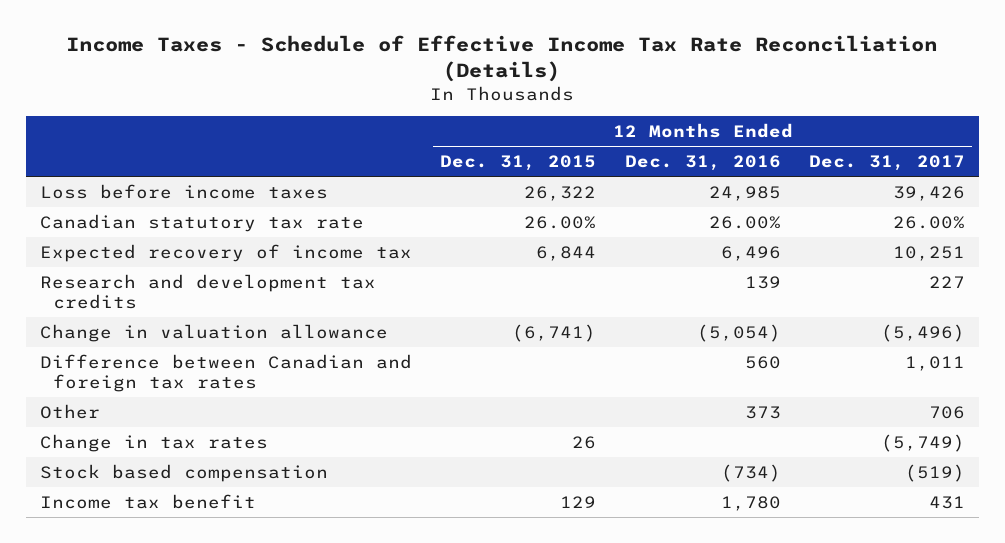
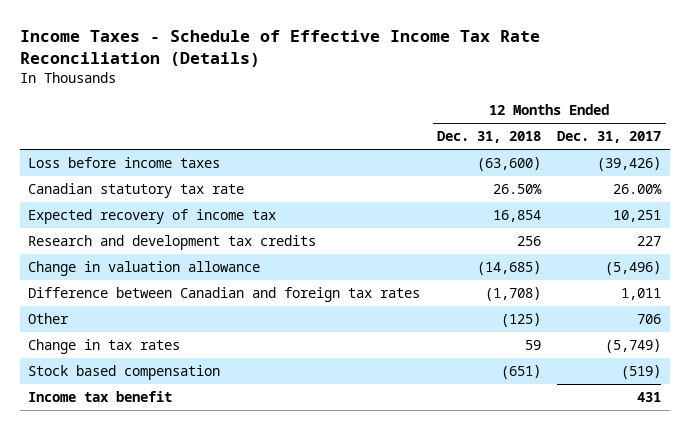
- | 12 Months Ended Dec. 31, 2015 | 12 Months Ended Dec. 31, 2016 | 12 Months Ended Dec. 31, 2017
+ | 12 Months Ended Dec. 31, 2018 | 12 Months Ended Dec. 31, 2017
- Loss before income taxes | 26,322 | 24,985 | 39,426
+ Loss before income taxes | (63,600) | (39,426)

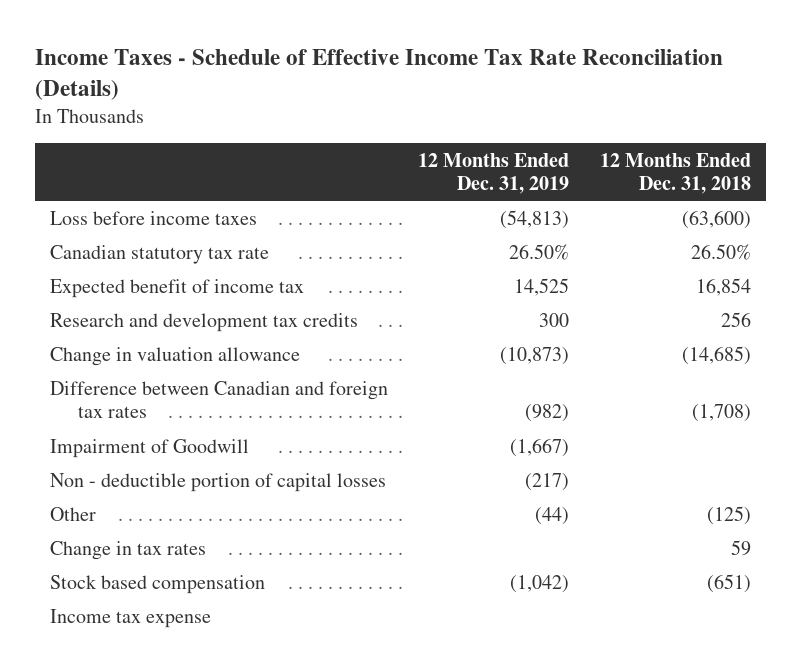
- | 12 Months Ended Dec. 31, 2018 | 12 Months Ended Dec. 31, 2017
+ | 12 Months Ended Dec. 31, 2019 | 12 Months Ended Dec. 31, 2018
- Expected recovery of income tax | 16,854 | 10,251
+ Expected benefit of income tax | 14,525 | 16,854
+ Impairment of Goodwill | (1,667) |
+ Non - deductible portion of capital losses | (217) |
- Income tax benefit | | 431
+ Income tax expense

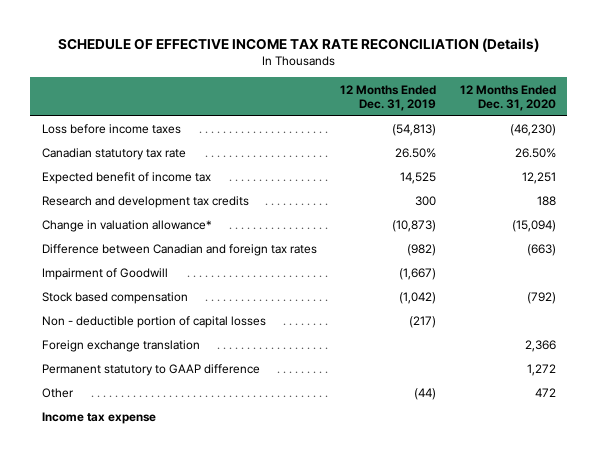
- Income Taxes - Schedule of Effective Income Tax Rate Reconciliation (Details)
+ SCHEDULE OF EFFECTIVE INCOME TAX RATE RECONCILIATION (Details)
- | 12 Months Ended Dec. 31, 2019 | 12 Months Ended Dec. 31, 2018
+ | 12 Months Ended Dec. 31, 2019 | 12 Months Ended Dec. 31, 2020
- Change in valuation allowance | (10,873) | (14,685)
+ Change in valuation allowance* | (10,873) | (15,094)
moved up: Stock based compensation | (1,042) | (792)
+ Foreign exchange translation | | 2,366
+ Permanent statutory to GAAP difference | | 1,272
- Change in tax rates | | 59

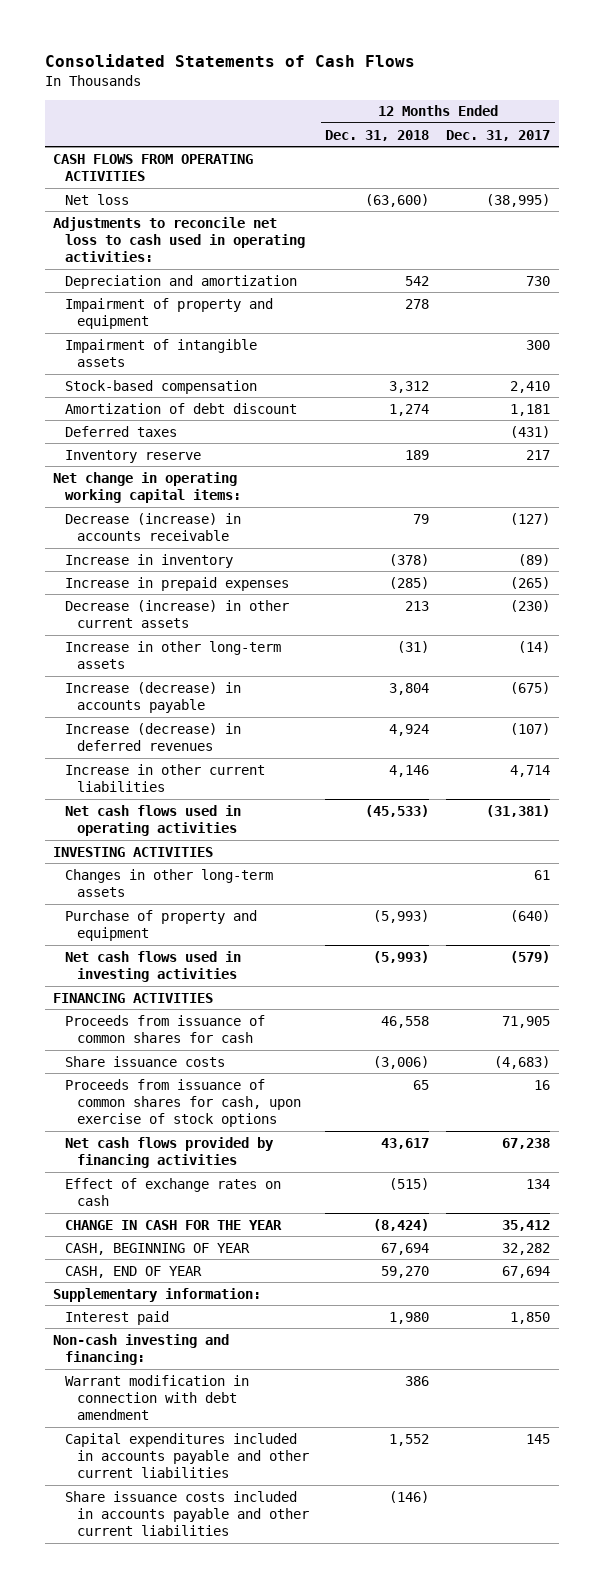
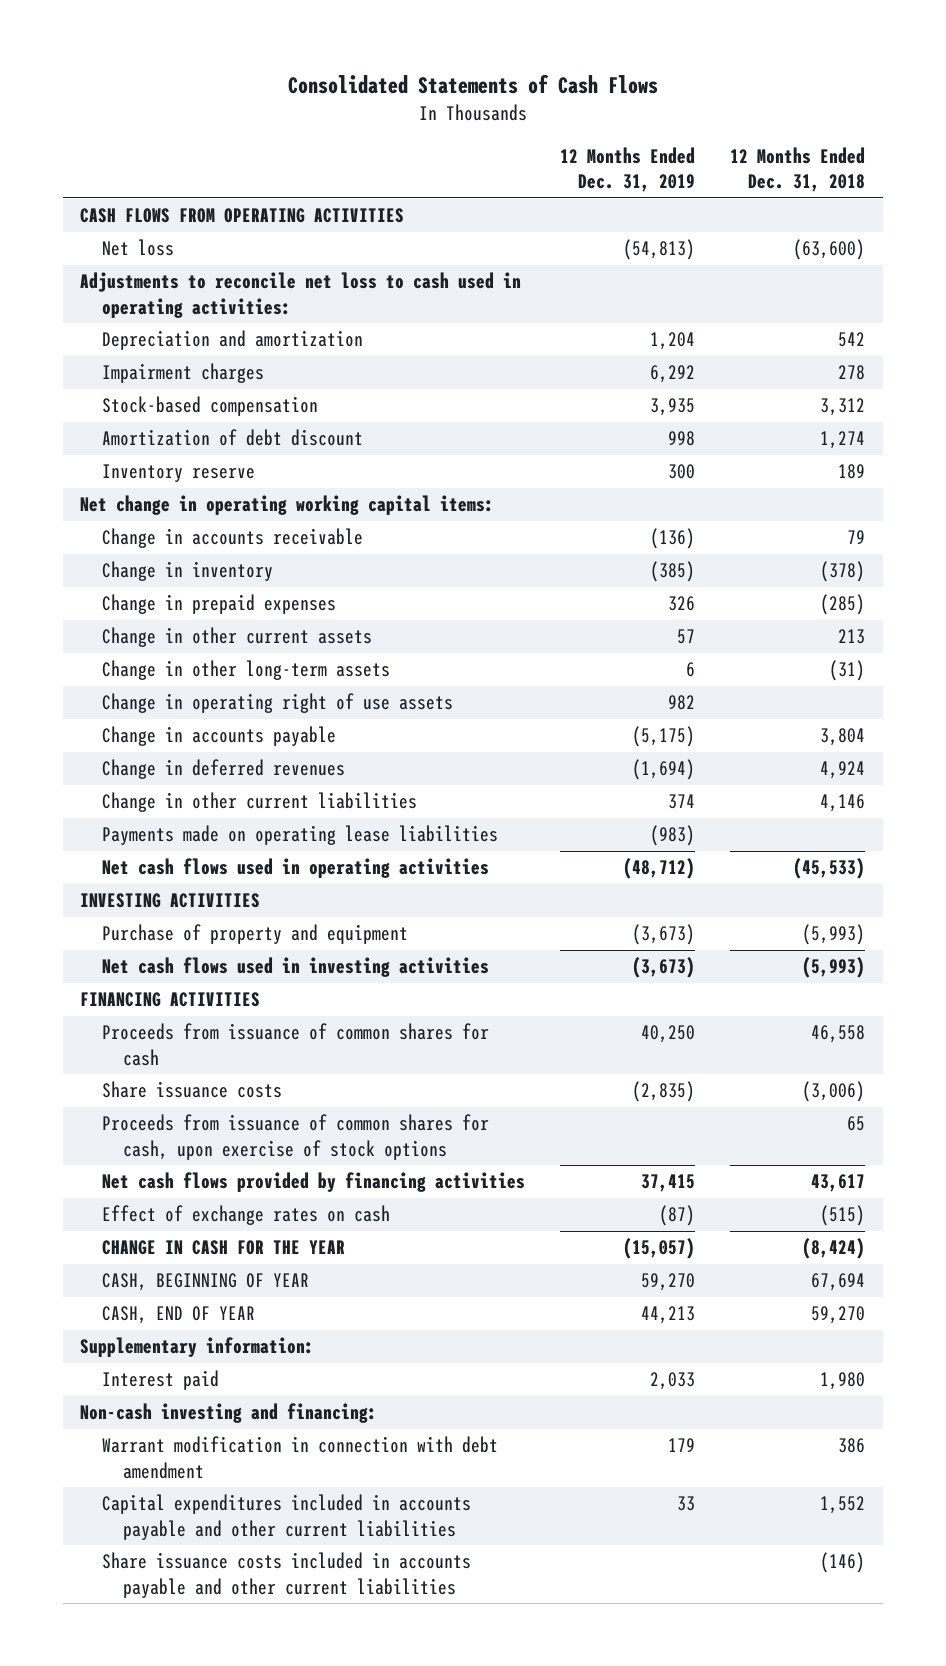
- | 12 Months Ended Dec. 31, 2018 | 12 Months Ended Dec. 31, 2017
+ | 12 Months Ended Dec. 31, 2019 | 12 Months Ended Dec. 31, 2018
- Impairment of property and equipment | 278 |
- Impairment of intangible assets | | 300
+ Impairment charges | 6,292 | 278
- Deferred taxes | | (431)
- Decrease (increase) in accounts receivable | 79 | (127)
- Increase in inventory | (378) | (89)
- Increase in prepaid expenses | (285) | (265)
- Decrease (increase) in other current assets | 213 | (230)
- Increase in other long-term assets | (31) | (14)
- Increase (decrease) in accounts payable | 3,804 | (675)
- Increase (decrease) in deferred revenues | 4,924 | (107)
- Increase in other current liabilities | 4,146 | 4,714
+ Change in accounts receivable | (136) | 79
+ Change in inventory | (385) | (378)
+ Change in prepaid expenses | 326 | (285)
+ Change in other current assets | 57 | 213
+ Change in other long-term assets | 6 | (31)
+ Change in operating right of use assets | 982 |
+ Change in accounts payable | (5,175) | 3,804
+ Change in deferred revenues | (1,694) | 4,924
+ Change in other current liabilities | 374 | 4,146
+ Payments made on operating lease liabilities | (983) |
- Changes in other long-term assets | | 61

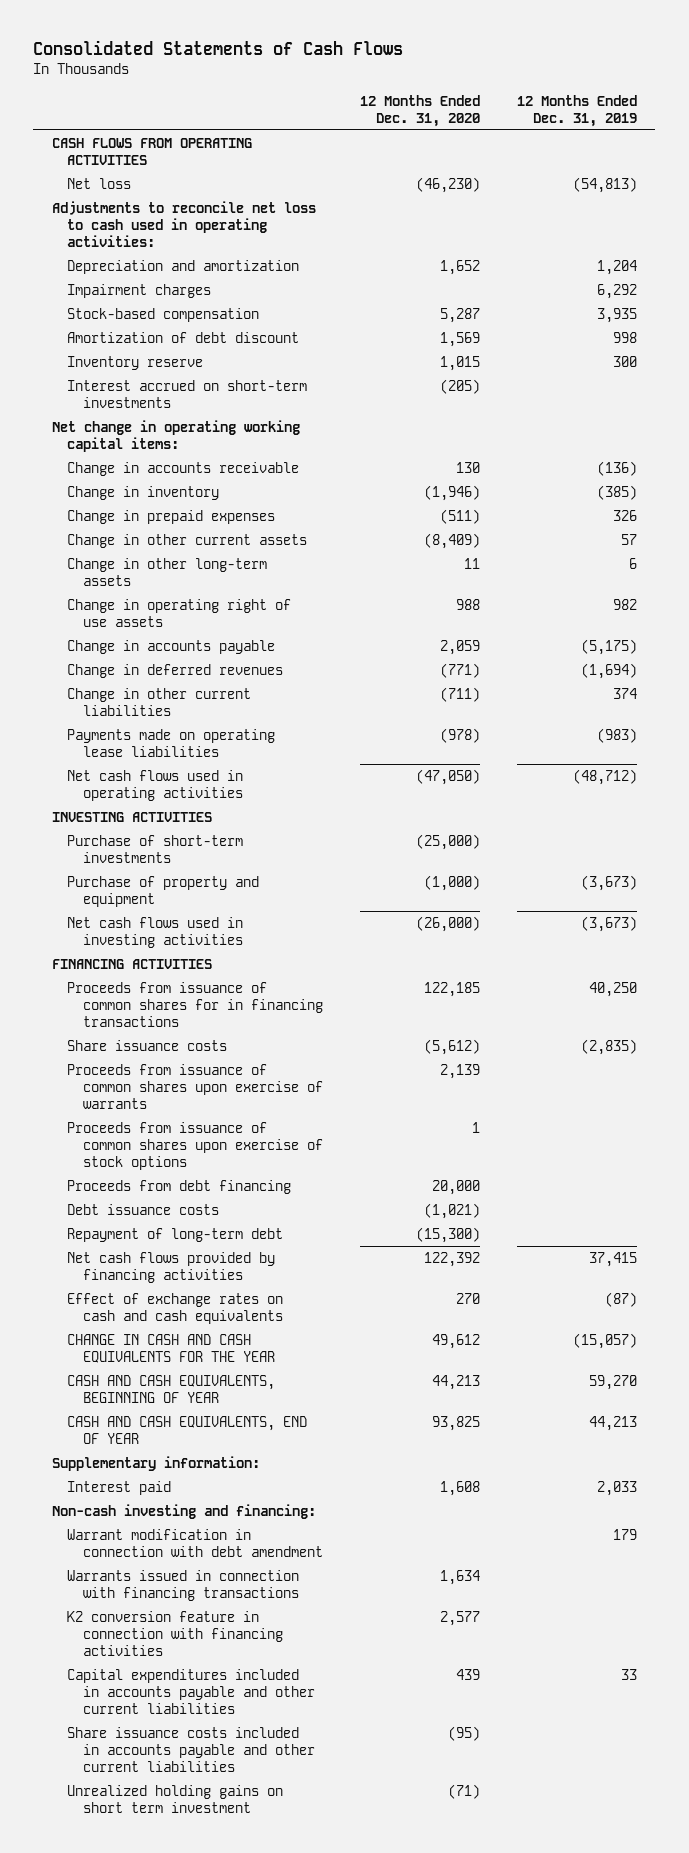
- | 12 Months Ended Dec. 31, 2019 | 12 Months Ended Dec. 31, 2018
+ | 12 Months Ended Dec. 31, 2020 | 12 Months Ended Dec. 31, 2019
+ Interest accrued on short-term investments | (205) |
+ Purchase of short-term investments | (25,000) |
- Proceeds from issuance of common shares for cash | 40,250 | 46,558
+ Proceeds from issuance of common shares for in financing transactions | 122,185 | 40,250
- Proceeds from issuance of common shares for cash, upon exercise of stock options | | 65
+ Proceeds from issuance of common shares upon exercise of warrants | 2,139 |
+ Proceeds from issuance of common shares upon exercise of stock options | 1 |
+ Proceeds from debt financing | 20,000 |
+ Debt issuance costs | (1,021) |
+ Repayment of long-term debt | (15,300) |
- Effect of exchange rates on cash | (87) | (515)
- CHANGE IN CASH FOR THE YEAR | (15,057) | (8,424)
- CASH, BEGINNING OF YEAR | 59,270 | 67,694
- CASH, END OF YEAR | 44,213 | 59,270
+ Effect of exchange rates on cash and cash equivalents | 270 | (87)
+ CHANGE IN CASH AND CASH EQUIVALENTS FOR THE YEAR | 49,612 | (15,057)
+ CASH AND CASH EQUIVALENTS, BEGINNING OF YEAR | 44,213 | 59,270
+ CASH AND CASH EQUIVALENTS, END OF YEAR | 93,825 | 44,213
+ Warrants issued in connection with financing transactions | 1,634 |
+ K2 conversion feature in connection with financing activities | 2,577 |
+ Unrealized holding gains on short term investment | (71) |

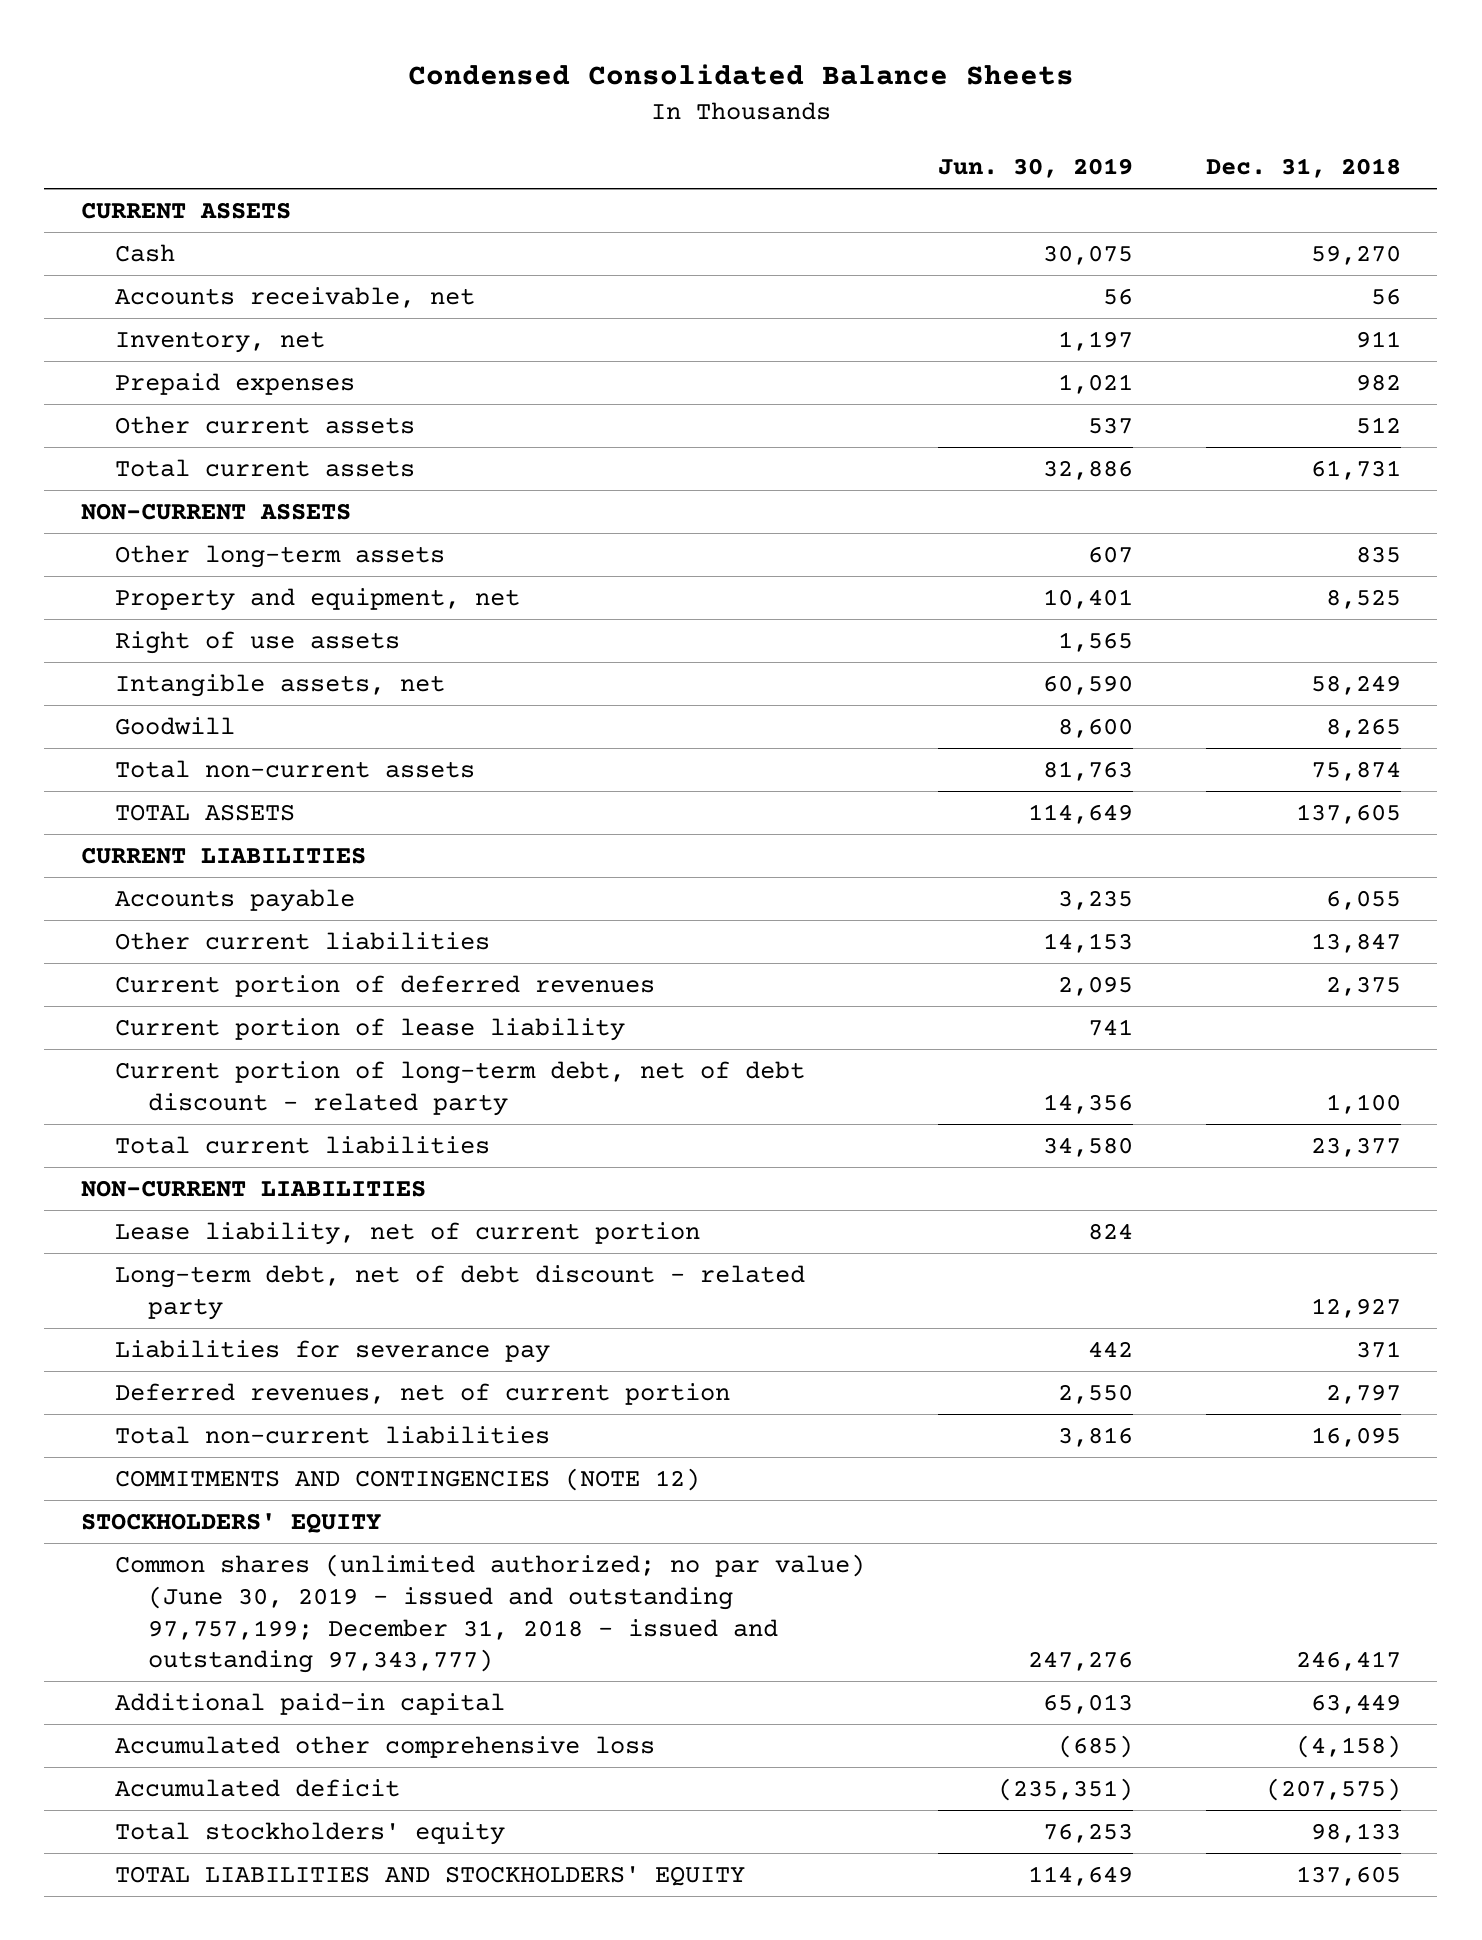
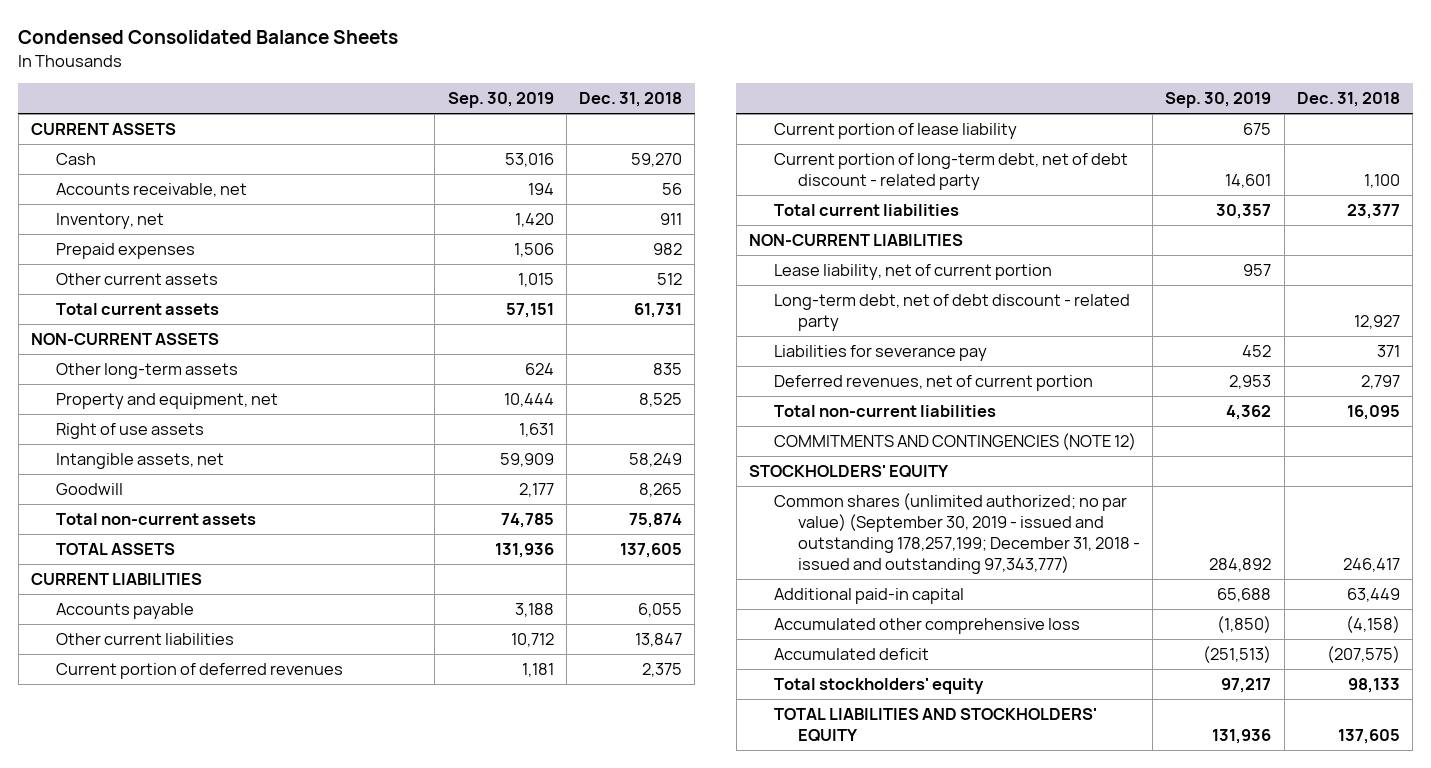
- | Jun. 30, 2019 | Dec. 31, 2018
+ | Sep. 30, 2019 | Dec. 31, 2018
- Common shares (unlimited authorized; no par value) (June 30, 2019 - issued and outstanding 97,757,199; December 31, 2018 - issued and outstanding 97,343,777) | 247,276 | 246,417
+ Common shares (unlimited authorized; no par value) (September 30, 2019 - issued and outstanding 178,257,199; December 31, 2018 - issued and outstanding 97,343,777) | 284,892 | 246,417

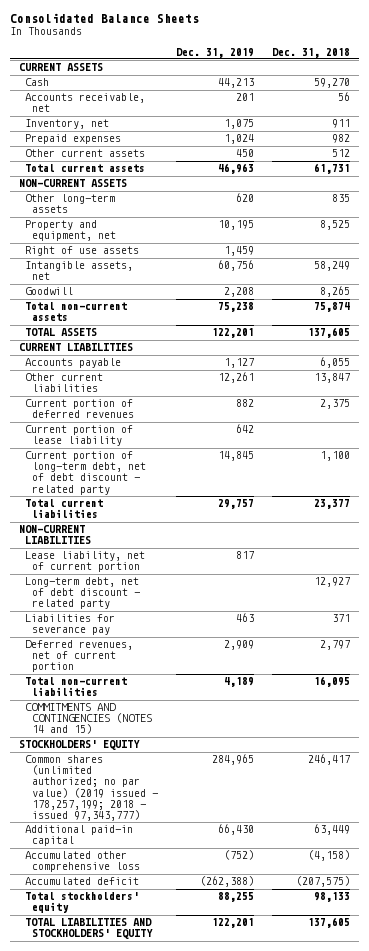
- Condensed Consolidated Balance Sheets
+ Consolidated Balance Sheets
- | Sep. 30, 2019 | Dec. 31, 2018
+ | Dec. 31, 2019 | Dec. 31, 2018
- COMMITMENTS AND CONTINGENCIES (NOTE 12)
+ COMMITMENTS AND CONTINGENCIES (NOTES 14 and 15)
- Common shares (unlimited authorized; no par value) (September 30, 2019 - issued and outstanding 178,257,199; December 31, 2018 - issued and outstanding 97,343,777) | 284,892 | 246,417
+ Common shares (unlimited authorized; no par value) (2019 issued - 178,257,199; 2018 - issued 97,343,777) | 284,965 | 246,417

